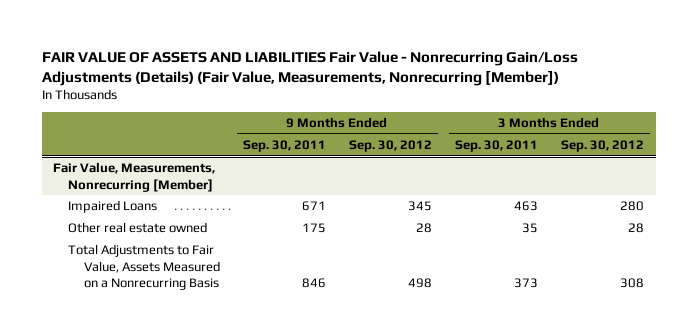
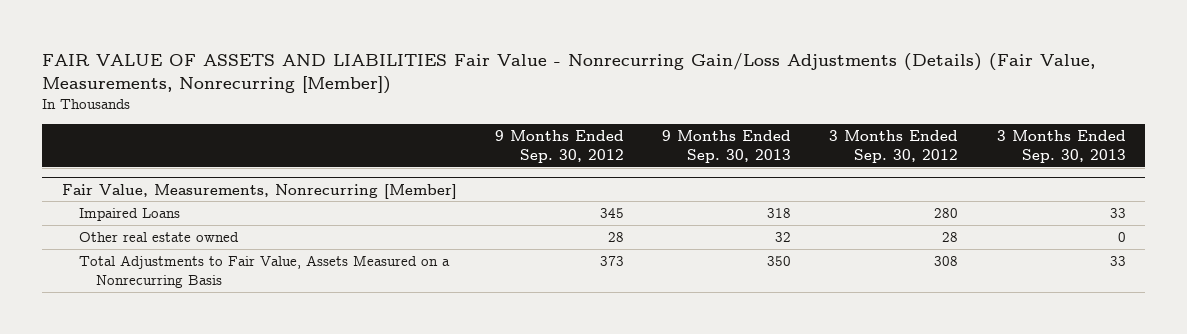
- | 9 Months Ended Sep. 30, 2011 | 9 Months Ended Sep. 30, 2012 | 3 Months Ended Sep. 30, 2011 | 3 Months Ended Sep. 30, 2012
+ | 9 Months Ended Sep. 30, 2012 | 9 Months Ended Sep. 30, 2013 | 3 Months Ended Sep. 30, 2012 | 3 Months Ended Sep. 30, 2013
@ Fair Value, Measurements, Nonrecurring [Member]
- Total Adjustments to Fair Value, Assets Measured on a Nonrecurring Basis | 846 | 498 | 373 | 308
+ Total Adjustments to Fair Value, Assets Measured on a Nonrecurring Basis | 373 | 350 | 308 | 33

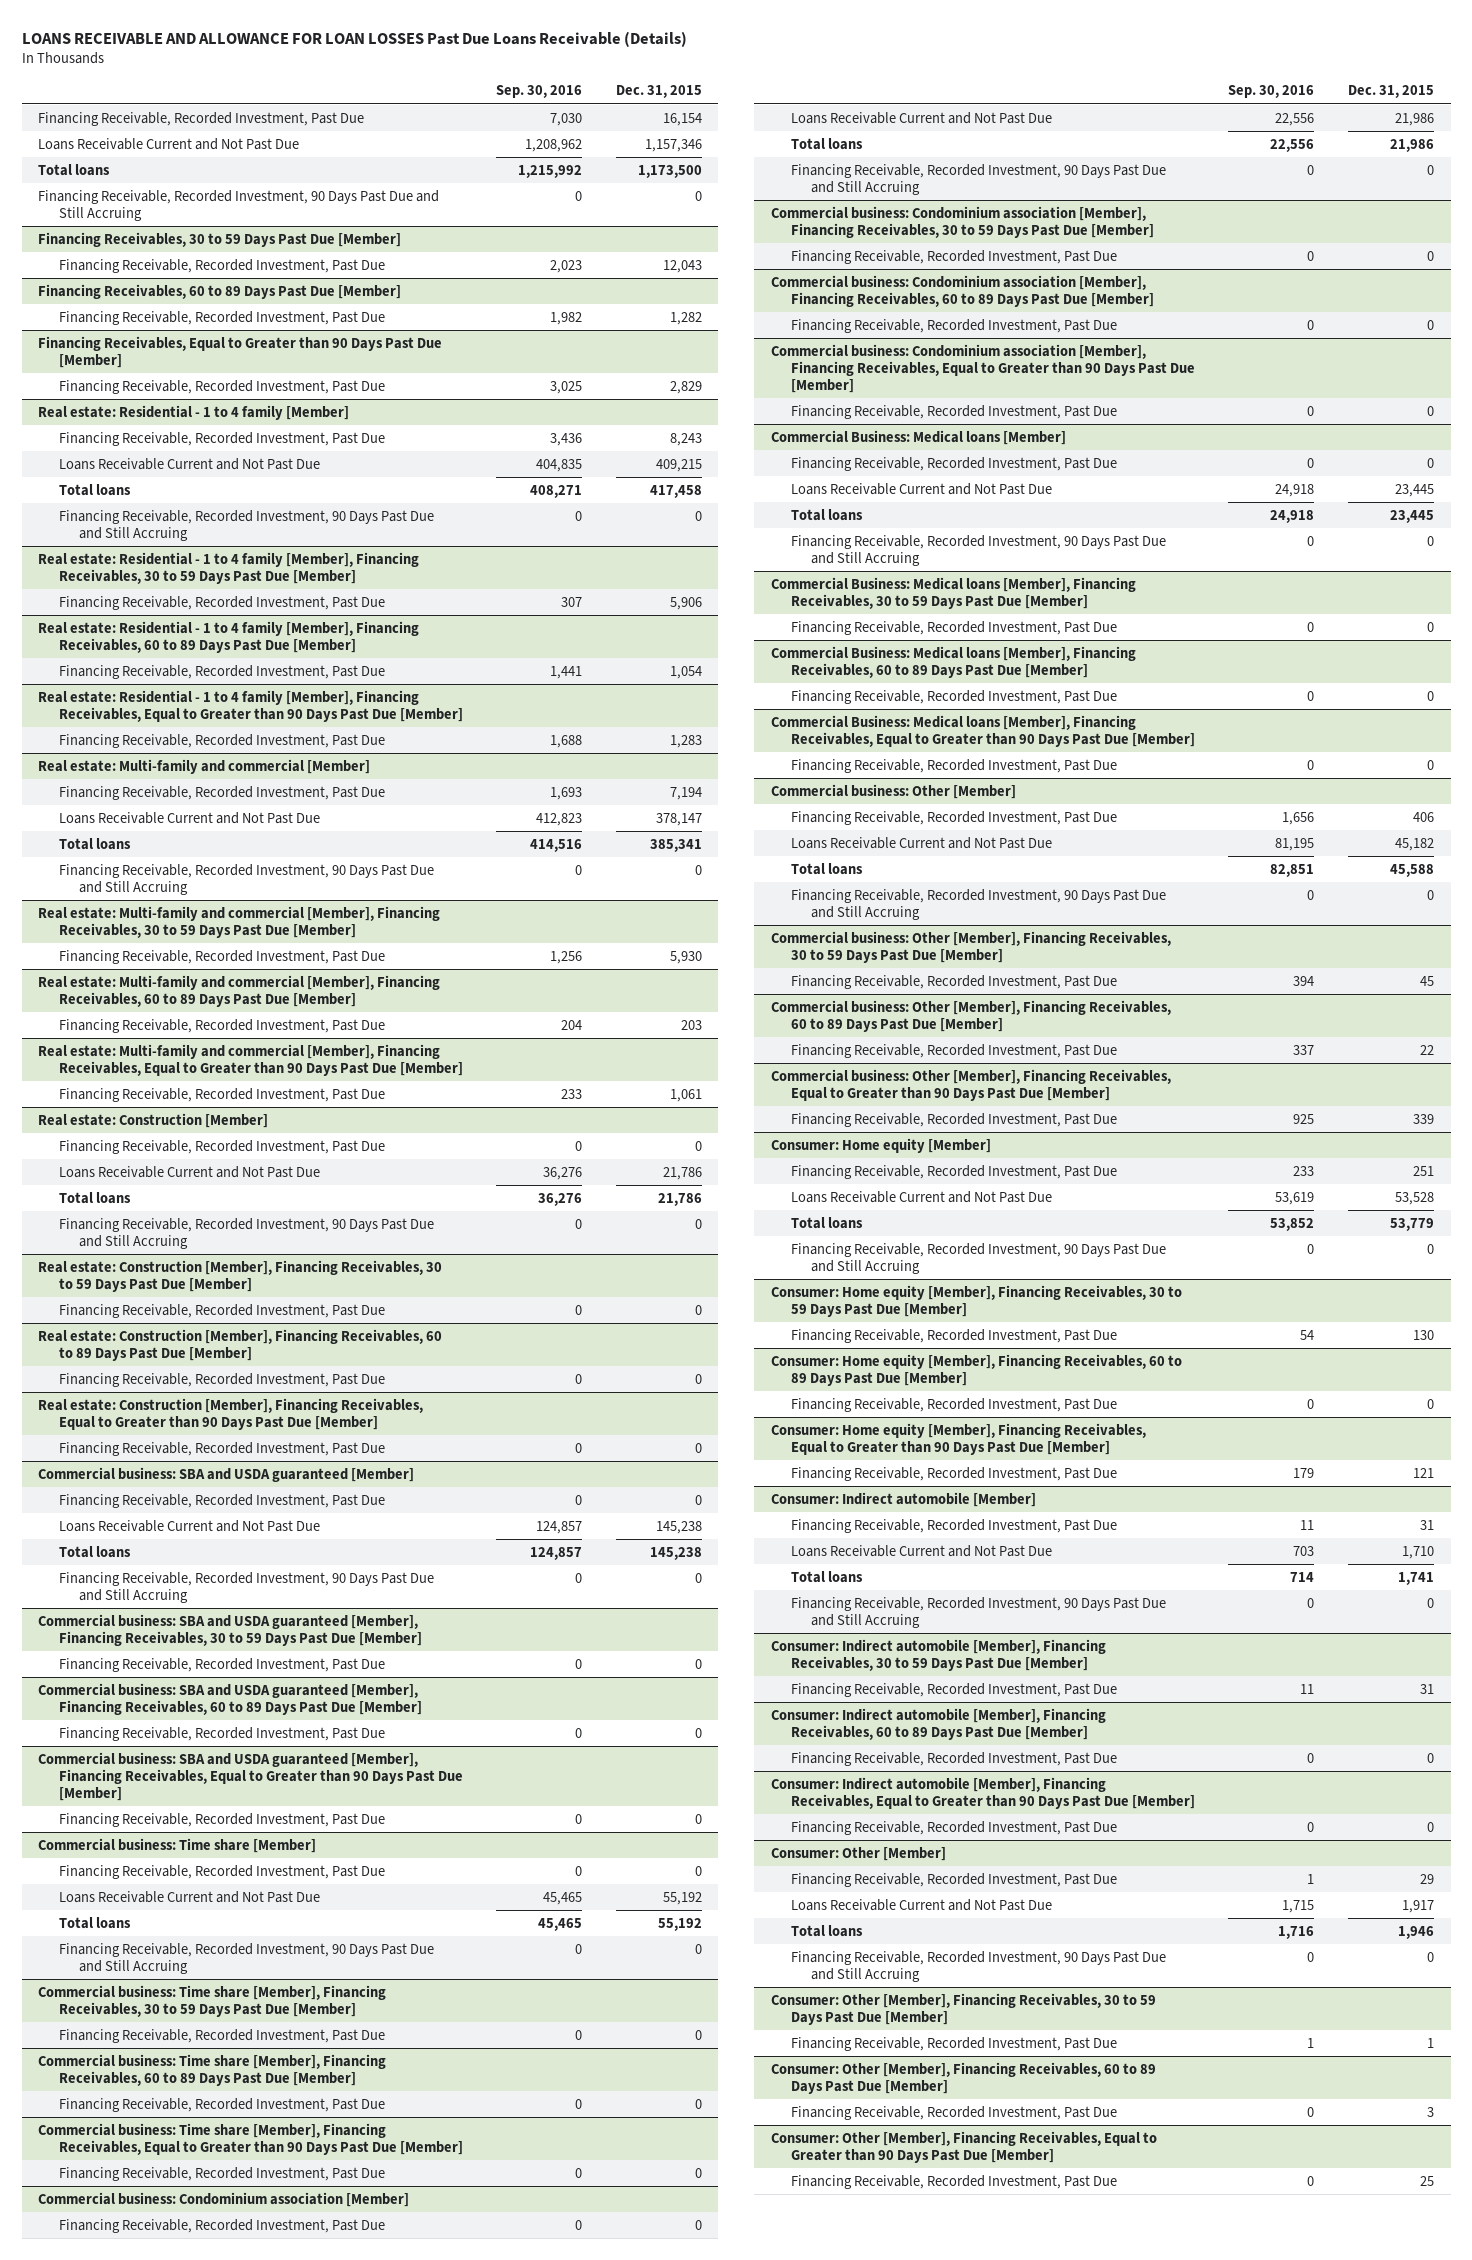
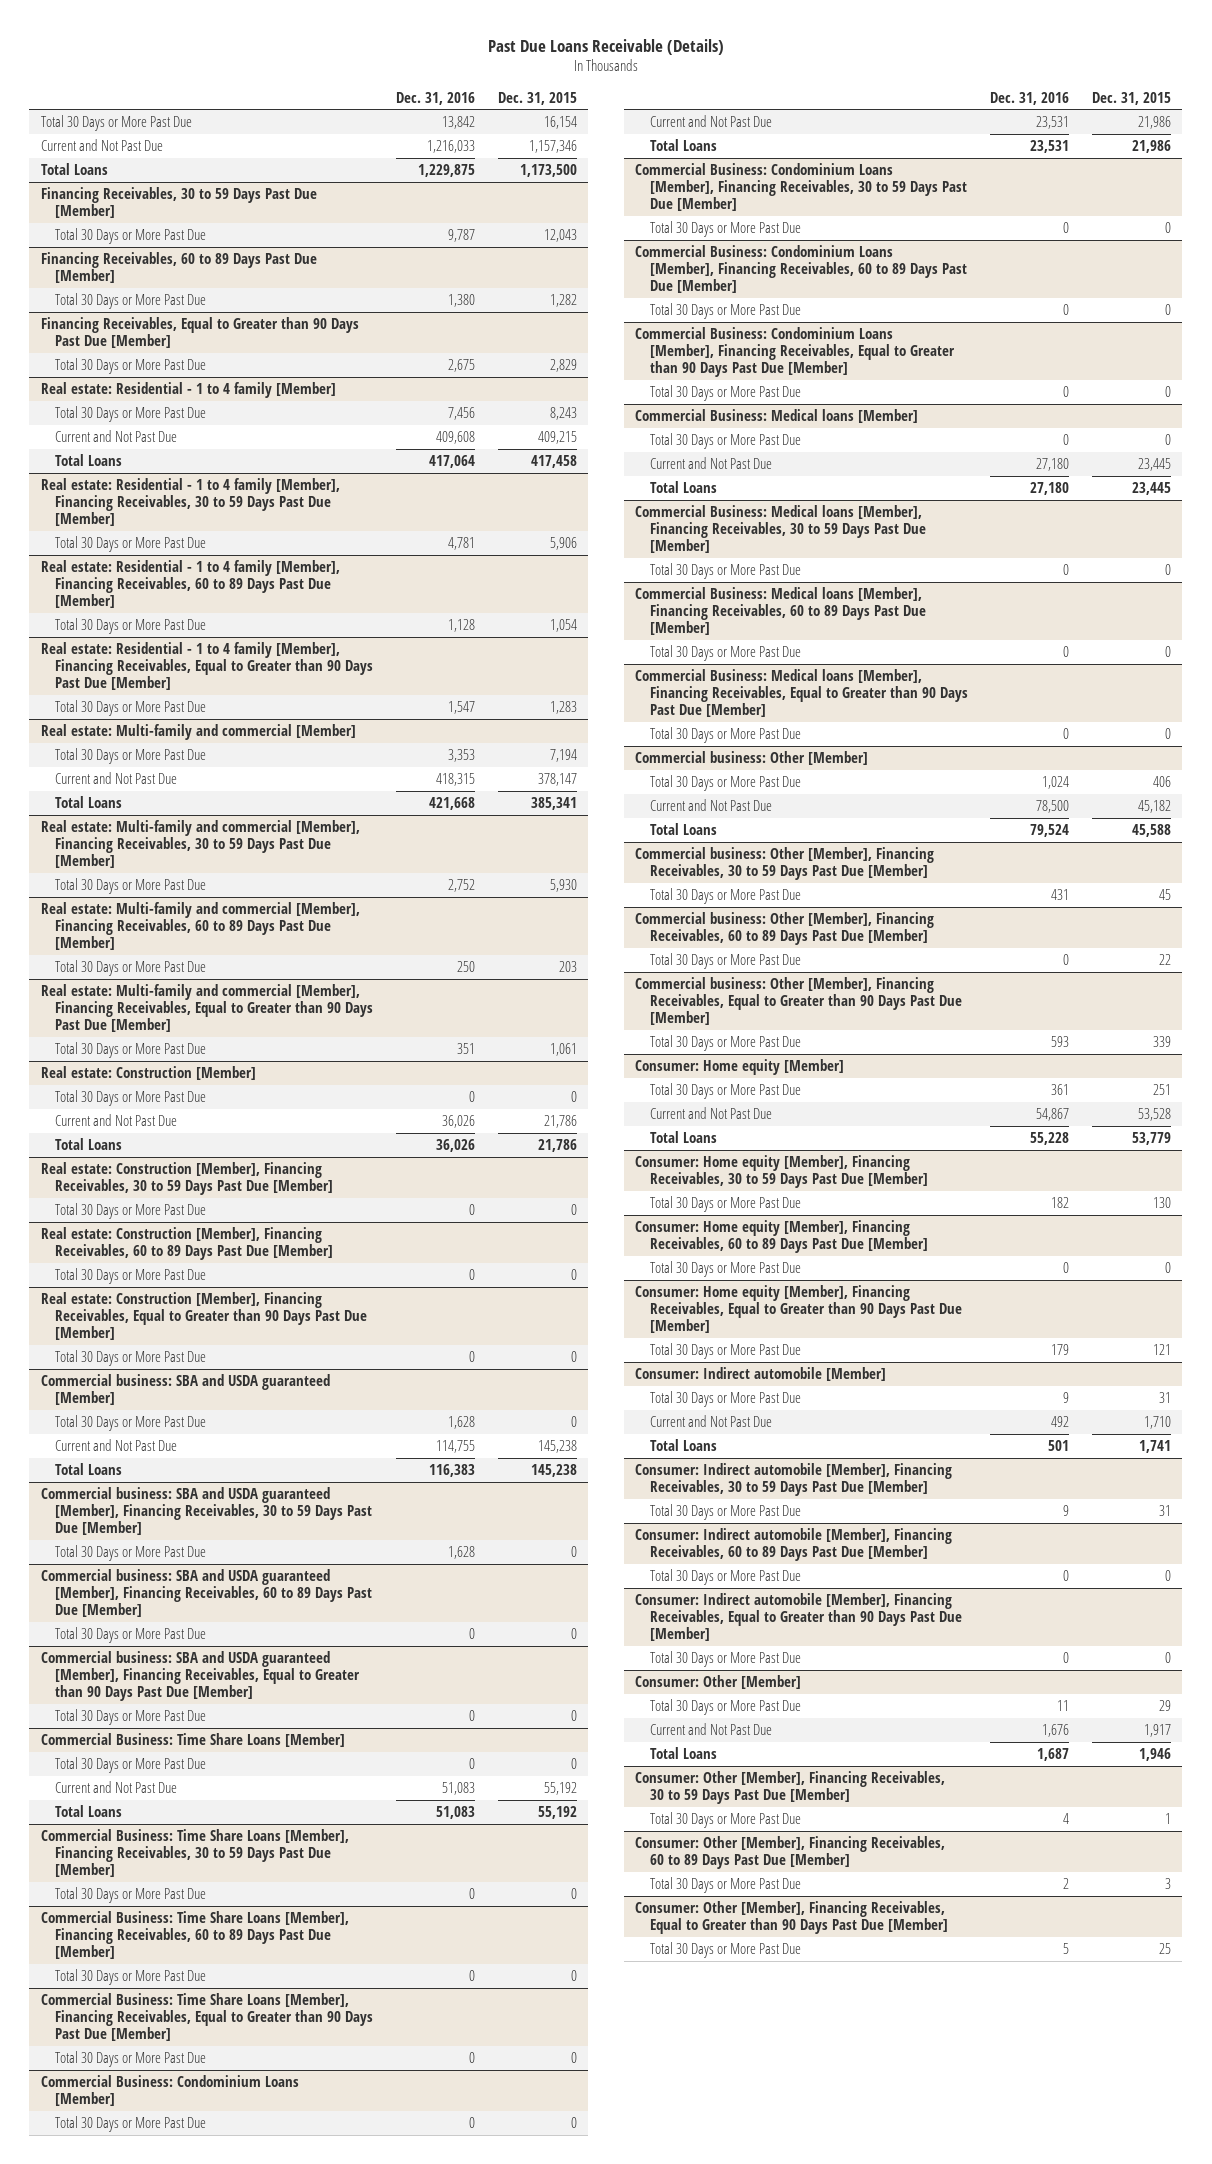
- LOANS RECEIVABLE AND ALLOWANCE FOR LOAN LOSSES Past Due Loans Receivable (Details)
+ Past Due Loans Receivable (Details)
- | Sep. 30, 2016 | Dec. 31, 2015
+ | Dec. 31, 2016 | Dec. 31, 2015
- Financing Receivable, Recorded Investment, Past Due | 7,030 | 16,154
- Loans Receivable Current and Not Past Due | 1,208,962 | 1,157,346
- Total loans | 1,215,992 | 1,173,500
- Financing Receivable, Recorded Investment, 90 Days Past Due and Still Accruing | 0 | 0
+ Total 30 Days or More Past Due | 13,842 | 16,154
+ Current and Not Past Due | 1,216,033 | 1,157,346
+ Total Loans | 1,229,875 | 1,173,500
@ Financing Receivables, 30 to 59 Days Past Due [Member]
- Financing Receivable, Recorded Investment, Past Due | 2,023 | 12,043
+ Total 30 Days or More Past Due | 9,787 | 12,043
@ Financing Receivables, 60 to 89 Days Past Due [Member]
- Financing Receivable, Recorded Investment, Past Due | 1,982 | 1,282
+ Total 30 Days or More Past Due | 1,380 | 1,282
@ Financing Receivables, Equal to Greater than 90 Days Past Due [Member]
- Financing Receivable, Recorded Investment, Past Due | 3,025 | 2,829
+ Total 30 Days or More Past Due | 2,675 | 2,829
@ Real estate: Residential - 1 to 4 family [Member]
- Financing Receivable, Recorded Investment, Past Due | 3,436 | 8,243
- Loans Receivable Current and Not Past Due | 404,835 | 409,215
- Total loans | 408,271 | 417,458
- Financing Receivable, Recorded Investment, 90 Days Past Due and Still Accruing | 0 | 0
+ Total 30 Days or More Past Due | 7,456 | 8,243
+ Current and Not Past Due | 409,608 | 409,215
+ Total Loans | 417,064 | 417,458
@ Real estate: Residential - 1 to 4 family [Member], Financing Receivables, 30 to 59 Days Past Due [Member]
- Financing Receivable, Recorded Investment, Past Due | 307 | 5,906
+ Total 30 Days or More Past Due | 4,781 | 5,906
@ Real estate: Residential - 1 to 4 family [Member], Financing Receivables, 60 to 89 Days Past Due [Member]
- Financing Receivable, Recorded Investment, Past Due | 1,441 | 1,054
+ Total 30 Days or More Past Due | 1,128 | 1,054
@ Real estate: Residential - 1 to 4 family [Member], Financing Receivables, Equal to Greater than 90 Days Past Due [Member]
- Financing Receivable, Recorded Investment, Past Due | 1,688 | 1,283
+ Total 30 Days or More Past Due | 1,547 | 1,283
@ Real estate: Multi-family and commercial [Member]
- Financing Receivable, Recorded Investment, Past Due | 1,693 | 7,194
- Loans Receivable Current and Not Past Due | 412,823 | 378,147
- Total loans | 414,516 | 385,341
- Financing Receivable, Recorded Investment, 90 Days Past Due and Still Accruing | 0 | 0
+ Total 30 Days or More Past Due | 3,353 | 7,194
+ Current and Not Past Due | 418,315 | 378,147
+ Total Loans | 421,668 | 385,341
@ Real estate: Multi-family and commercial [Member], Financing Receivables, 30 to 59 Days Past Due [Member]
- Financing Receivable, Recorded Investment, Past Due | 1,256 | 5,930
+ Total 30 Days or More Past Due | 2,752 | 5,930
@ Real estate: Multi-family and commercial [Member], Financing Receivables, 60 to 89 Days Past Due [Member]
- Financing Receivable, Recorded Investment, Past Due | 204 | 203
+ Total 30 Days or More Past Due | 250 | 203
@ Real estate: Multi-family and commercial [Member], Financing Receivables, Equal to Greater than 90 Days Past Due [Member]
- Financing Receivable, Recorded Investment, Past Due | 233 | 1,061
+ Total 30 Days or More Past Due | 351 | 1,061
@ Real estate: Construction [Member]
- Financing Receivable, Recorded Investment, Past Due | 0 | 0
- Loans Receivable Current and Not Past Due | 36,276 | 21,786
- Total loans | 36,276 | 21,786
- Financing Receivable, Recorded Investment, 90 Days Past Due and Still Accruing | 0 | 0
+ Total 30 Days or More Past Due | 0 | 0
+ Current and Not Past Due | 36,026 | 21,786
+ Total Loans | 36,026 | 21,786
@ Real estate: Construction [Member], Financing Receivables, 30 to 59 Days Past Due [Member]
- Financing Receivable, Recorded Investment, Past Due | 0 | 0
+ Total 30 Days or More Past Due | 0 | 0
@ Real estate: Construction [Member], Financing Receivables, 60 to 89 Days Past Due [Member]
- Financing Receivable, Recorded Investment, Past Due | 0 | 0
+ Total 30 Days or More Past Due | 0 | 0
@ Real estate: Construction [Member], Financing Receivables, Equal to Greater than 90 Days Past Due [Member]
- Financing Receivable, Recorded Investment, Past Due | 0 | 0
+ Total 30 Days or More Past Due | 0 | 0
@ Commercial business: SBA and USDA guaranteed [Member]
- Financing Receivable, Recorded Investment, Past Due | 0 | 0
- Loans Receivable Current and Not Past Due | 124,857 | 145,238
- Total loans | 124,857 | 145,238
- Financing Receivable, Recorded Investment, 90 Days Past Due and Still Accruing | 0 | 0
+ Total 30 Days or More Past Due | 1,628 | 0
+ Current and Not Past Due | 114,755 | 145,238
+ Total Loans | 116,383 | 145,238
@ Commercial business: SBA and USDA guaranteed [Member], Financing Receivables, 30 to 59 Days Past Due [Member]
- Financing Receivable, Recorded Investment, Past Due | 0 | 0
+ Total 30 Days or More Past Due | 1,628 | 0
@ Commercial business: SBA and USDA guaranteed [Member], Financing Receivables, 60 to 89 Days Past Due [Member]
- Financing Receivable, Recorded Investment, Past Due | 0 | 0
+ Total 30 Days or More Past Due | 0 | 0
@ Commercial business: SBA and USDA guaranteed [Member], Financing Receivables, Equal to Greater than 90 Days Past Due [Member]
- Financing Receivable, Recorded Investment, Past Due | 0 | 0
- Commercial business: Time share [Member]
- Financing Receivable, Recorded Investment, Past Due | 0 | 0
- Loans Receivable Current and Not Past Due | 45,465 | 55,192
- Total loans | 45,465 | 55,192
- Financing Receivable, Recorded Investment, 90 Days Past Due and Still Accruing | 0 | 0
- Commercial business: Time share [Member], Financing Receivables, 30 to 59 Days Past Due [Member]
- Financing Receivable, Recorded Investment, Past Due | 0 | 0
- Commercial business: Time share [Member], Financing Receivables, 60 to 89 Days Past Due [Member]
- Financing Receivable, Recorded Investment, Past Due | 0 | 0
- Commercial business: Time share [Member], Financing Receivables, Equal to Greater than 90 Days Past Due [Member]
- Financing Receivable, Recorded Investment, Past Due | 0 | 0
- Commercial business: Condominium association [Member]
- Financing Receivable, Recorded Investment, Past Due | 0 | 0
- Loans Receivable Current and Not Past Due | 22,556 | 21,986
- Total loans | 22,556 | 21,986
- Financing Receivable, Recorded Investment, 90 Days Past Due and Still Accruing | 0 | 0
- Commercial business: Condominium association [Member], Financing Receivables, 30 to 59 Days Past Due [Member]
- Financing Receivable, Recorded Investment, Past Due | 0 | 0
- Commercial business: Condominium association [Member], Financing Receivables, 60 to 89 Days Past Due [Member]
- Financing Receivable, Recorded Investment, Past Due | 0 | 0
- Commercial business: Condominium association [Member], Financing Receivables, Equal to Greater than 90 Days Past Due [Member]
- Financing Receivable, Recorded Investment, Past Due | 0 | 0
@ Commercial business: SBA and USDA guaranteed [Member], Financing Receivables, Equal to Greater than 90 Days Past Due [Member]
+ Total 30 Days or More Past Due | 0 | 0
+ Commercial Business: Time Share Loans [Member]
+ Total 30 Days or More Past Due | 0 | 0
+ Current and Not Past Due | 51,083 | 55,192
+ Total Loans | 51,083 | 55,192
+ Commercial Business: Time Share Loans [Member], Financing Receivables, 30 to 59 Days Past Due [Member]
+ Total 30 Days or More Past Due | 0 | 0
+ Commercial Business: Time Share Loans [Member], Financing Receivables, 60 to 89 Days Past Due [Member]
+ Total 30 Days or More Past Due | 0 | 0
+ Commercial Business: Time Share Loans [Member], Financing Receivables, Equal to Greater than 90 Days Past Due [Member]
+ Total 30 Days or More Past Due | 0 | 0
+ Commercial Business: Condominium Loans [Member]
+ Total 30 Days or More Past Due | 0 | 0
+ Current and Not Past Due | 23,531 | 21,986
+ Total Loans | 23,531 | 21,986
+ Commercial Business: Condominium Loans [Member], Financing Receivables, 30 to 59 Days Past Due [Member]
+ Total 30 Days or More Past Due | 0 | 0
+ Commercial Business: Condominium Loans [Member], Financing Receivables, 60 to 89 Days Past Due [Member]
+ Total 30 Days or More Past Due | 0 | 0
+ Commercial Business: Condominium Loans [Member], Financing Receivables, Equal to Greater than 90 Days Past Due [Member]
+ Total 30 Days or More Past Due | 0 | 0
@ Commercial Business: Medical loans [Member]
- Financing Receivable, Recorded Investment, Past Due | 0 | 0
- Loans Receivable Current and Not Past Due | 24,918 | 23,445
- Total loans | 24,918 | 23,445
- Financing Receivable, Recorded Investment, 90 Days Past Due and Still Accruing | 0 | 0
+ Total 30 Days or More Past Due | 0 | 0
+ Current and Not Past Due | 27,180 | 23,445
+ Total Loans | 27,180 | 23,445
@ Commercial Business: Medical loans [Member], Financing Receivables, 30 to 59 Days Past Due [Member]
- Financing Receivable, Recorded Investment, Past Due | 0 | 0
+ Total 30 Days or More Past Due | 0 | 0
@ Commercial Business: Medical loans [Member], Financing Receivables, 60 to 89 Days Past Due [Member]
- Financing Receivable, Recorded Investment, Past Due | 0 | 0
+ Total 30 Days or More Past Due | 0 | 0
@ Commercial Business: Medical loans [Member], Financing Receivables, Equal to Greater than 90 Days Past Due [Member]
- Financing Receivable, Recorded Investment, Past Due | 0 | 0
+ Total 30 Days or More Past Due | 0 | 0
@ Commercial business: Other [Member]
- Financing Receivable, Recorded Investment, Past Due | 1,656 | 406
- Loans Receivable Current and Not Past Due | 81,195 | 45,182
- Total loans | 82,851 | 45,588
- Financing Receivable, Recorded Investment, 90 Days Past Due and Still Accruing | 0 | 0
+ Total 30 Days or More Past Due | 1,024 | 406
+ Current and Not Past Due | 78,500 | 45,182
+ Total Loans | 79,524 | 45,588
@ Commercial business: Other [Member], Financing Receivables, 30 to 59 Days Past Due [Member]
- Financing Receivable, Recorded Investment, Past Due | 394 | 45
+ Total 30 Days or More Past Due | 431 | 45
@ Commercial business: Other [Member], Financing Receivables, 60 to 89 Days Past Due [Member]
- Financing Receivable, Recorded Investment, Past Due | 337 | 22
+ Total 30 Days or More Past Due | 0 | 22
@ Commercial business: Other [Member], Financing Receivables, Equal to Greater than 90 Days Past Due [Member]
- Financing Receivable, Recorded Investment, Past Due | 925 | 339
+ Total 30 Days or More Past Due | 593 | 339
@ Consumer: Home equity [Member]
- Financing Receivable, Recorded Investment, Past Due | 233 | 251
- Loans Receivable Current and Not Past Due | 53,619 | 53,528
- Total loans | 53,852 | 53,779
- Financing Receivable, Recorded Investment, 90 Days Past Due and Still Accruing | 0 | 0
+ Total 30 Days or More Past Due | 361 | 251
+ Current and Not Past Due | 54,867 | 53,528
+ Total Loans | 55,228 | 53,779
@ Consumer: Home equity [Member], Financing Receivables, 30 to 59 Days Past Due [Member]
- Financing Receivable, Recorded Investment, Past Due | 54 | 130
+ Total 30 Days or More Past Due | 182 | 130
@ Consumer: Home equity [Member], Financing Receivables, 60 to 89 Days Past Due [Member]
- Financing Receivable, Recorded Investment, Past Due | 0 | 0
+ Total 30 Days or More Past Due | 0 | 0
@ Consumer: Home equity [Member], Financing Receivables, Equal to Greater than 90 Days Past Due [Member]
- Financing Receivable, Recorded Investment, Past Due | 179 | 121
+ Total 30 Days or More Past Due | 179 | 121
@ Consumer: Indirect automobile [Member]
- Financing Receivable, Recorded Investment, Past Due | 11 | 31
- Loans Receivable Current and Not Past Due | 703 | 1,710
- Total loans | 714 | 1,741
- Financing Receivable, Recorded Investment, 90 Days Past Due and Still Accruing | 0 | 0
+ Total 30 Days or More Past Due | 9 | 31
+ Current and Not Past Due | 492 | 1,710
+ Total Loans | 501 | 1,741
@ Consumer: Indirect automobile [Member], Financing Receivables, 30 to 59 Days Past Due [Member]
- Financing Receivable, Recorded Investment, Past Due | 11 | 31
+ Total 30 Days or More Past Due | 9 | 31
@ Consumer: Indirect automobile [Member], Financing Receivables, 60 to 89 Days Past Due [Member]
- Financing Receivable, Recorded Investment, Past Due | 0 | 0
+ Total 30 Days or More Past Due | 0 | 0
@ Consumer: Indirect automobile [Member], Financing Receivables, Equal to Greater than 90 Days Past Due [Member]
- Financing Receivable, Recorded Investment, Past Due | 0 | 0
+ Total 30 Days or More Past Due | 0 | 0
@ Consumer: Other [Member]
- Financing Receivable, Recorded Investment, Past Due | 1 | 29
- Loans Receivable Current and Not Past Due | 1,715 | 1,917
- Total loans | 1,716 | 1,946
- Financing Receivable, Recorded Investment, 90 Days Past Due and Still Accruing | 0 | 0
+ Total 30 Days or More Past Due | 11 | 29
+ Current and Not Past Due | 1,676 | 1,917
+ Total Loans | 1,687 | 1,946
@ Consumer: Other [Member], Financing Receivables, 30 to 59 Days Past Due [Member]
- Financing Receivable, Recorded Investment, Past Due | 1 | 1
+ Total 30 Days or More Past Due | 4 | 1
@ Consumer: Other [Member], Financing Receivables, 60 to 89 Days Past Due [Member]
- Financing Receivable, Recorded Investment, Past Due | 0 | 3
+ Total 30 Days or More Past Due | 2 | 3
@ Consumer: Other [Member], Financing Receivables, Equal to Greater than 90 Days Past Due [Member]
- Financing Receivable, Recorded Investment, Past Due | 0 | 25
+ Total 30 Days or More Past Due | 5 | 25

